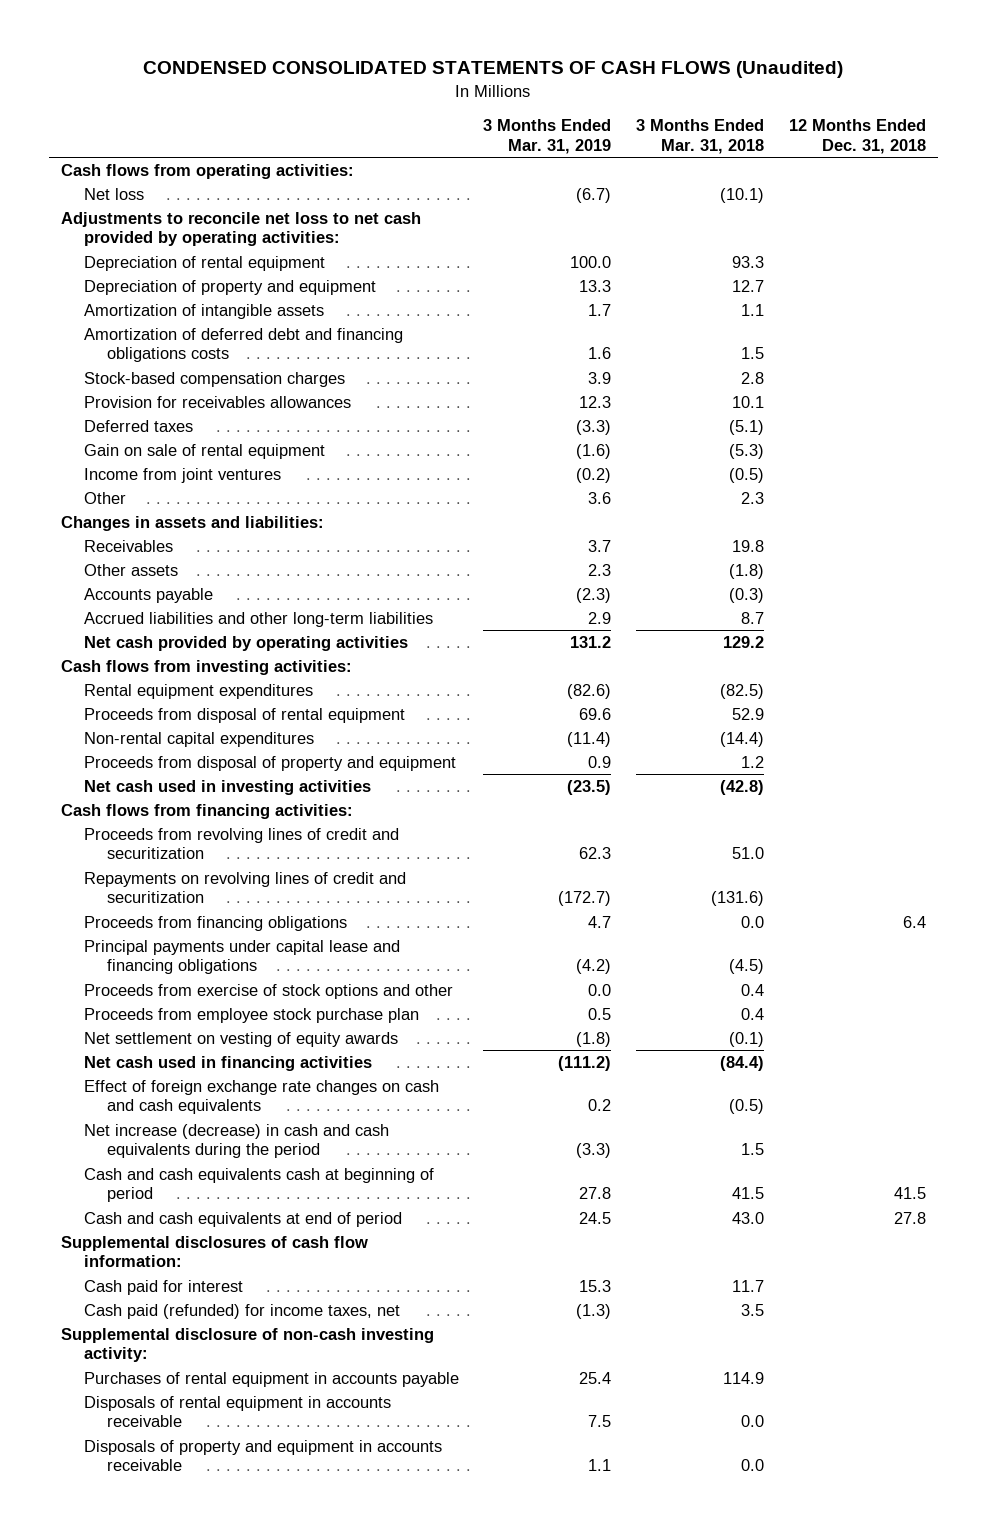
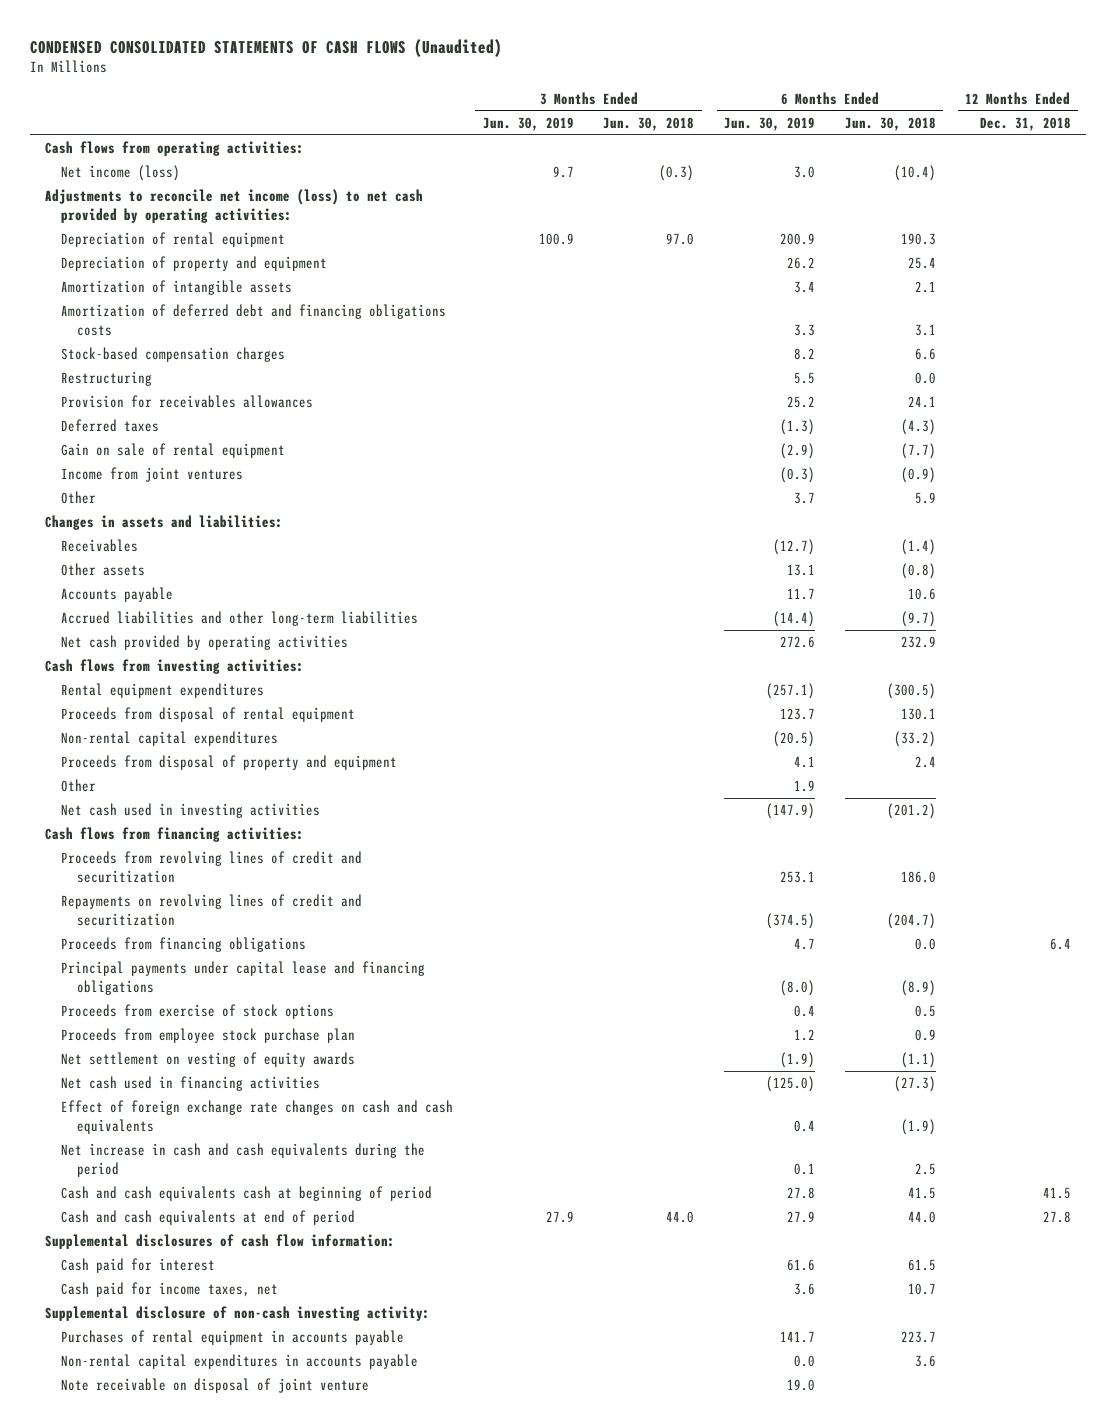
- | 3 Months Ended Mar. 31, 2019 | 3 Months Ended Mar. 31, 2018 | 12 Months Ended Dec. 31, 2018
+ | 3 Months Ended Jun. 30, 2019 | 3 Months Ended Jun. 30, 2018 | 6 Months Ended Jun. 30, 2019 | 6 Months Ended Jun. 30, 2018 | 12 Months Ended Dec. 31, 2018
- Net loss | (6.7) | (10.1) |
- Adjustments to reconcile net loss to net cash provided by operating activities:
+ Net income (loss) | 9.7 | (0.3) | 3.0 | (10.4) |
+ Adjustments to reconcile net income (loss) to net cash provided by operating activities:
+ Restructuring | | | 5.5 | 0.0 |
+ Other | | | 1.9 | |
- Proceeds from exercise of stock options and other | 0.0 | 0.4 |
+ Proceeds from exercise of stock options | | | 0.4 | 0.5 |
- Net increase (decrease) in cash and cash equivalents during the period | (3.3) | 1.5 |
+ Net increase in cash and cash equivalents during the period | | | 0.1 | 2.5 |
- Cash paid (refunded) for income taxes, net | (1.3) | 3.5 |
+ Cash paid for income taxes, net | | | 3.6 | 10.7 |
- Disposals of rental equipment in accounts receivable | 7.5 | 0.0 |
- Disposals of property and equipment in accounts receivable | 1.1 | 0.0 |
+ Non-rental capital expenditures in accounts payable | | | 0.0 | 3.6 |
+ Note receivable on disposal of joint venture | | | 19.0 | |

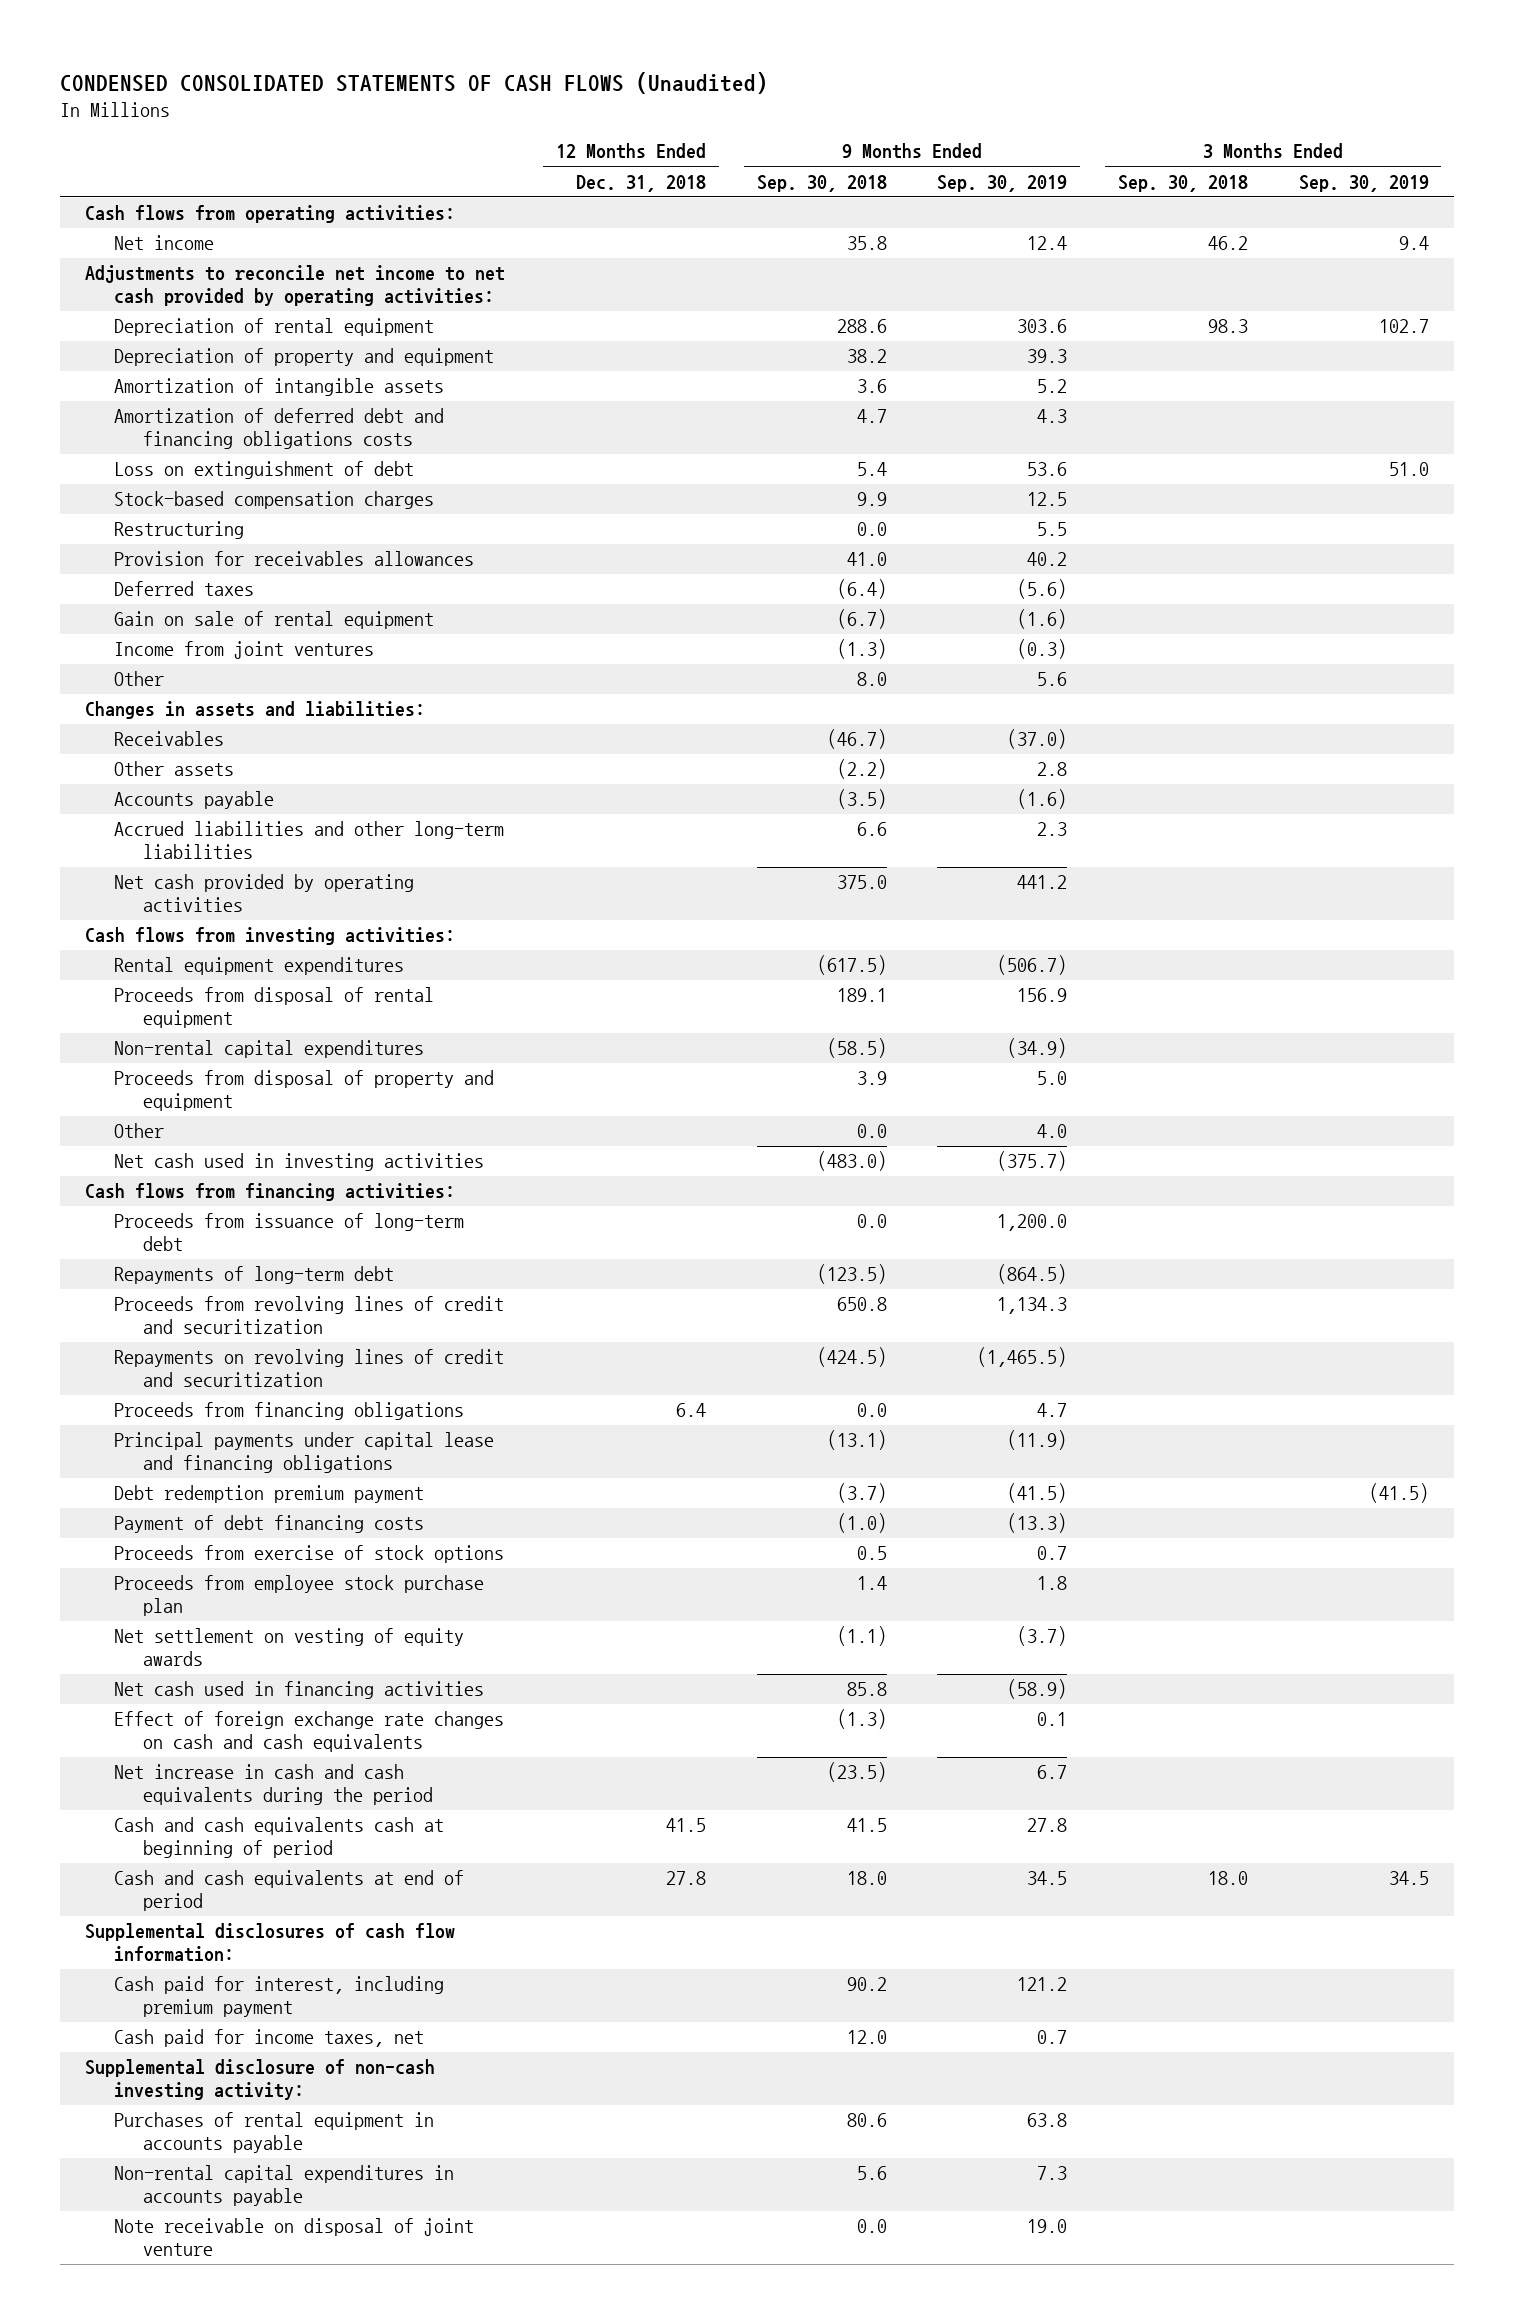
- | 3 Months Ended Jun. 30, 2019 | 3 Months Ended Jun. 30, 2018 | 6 Months Ended Jun. 30, 2019 | 6 Months Ended Jun. 30, 2018 | 12 Months Ended Dec. 31, 2018
+ | 12 Months Ended Dec. 31, 2018 | 9 Months Ended Sep. 30, 2018 | 9 Months Ended Sep. 30, 2019 | 3 Months Ended Sep. 30, 2018 | 3 Months Ended Sep. 30, 2019
- Net income (loss) | 9.7 | (0.3) | 3.0 | (10.4) |
- Adjustments to reconcile net income (loss) to net cash provided by operating activities:
+ Net income | | 35.8 | 12.4 | 46.2 | 9.4
+ Adjustments to reconcile net income to net cash provided by operating activities:
+ Loss on extinguishment of debt | | 5.4 | 53.6 | | 51.0
+ Proceeds from issuance of long-term debt | | 0.0 | 1,200.0 | |
+ Repayments of long-term debt | | (123.5) | (864.5) | |
+ Debt redemption premium payment | | (3.7) | (41.5) | | (41.5)
+ Payment of debt financing costs | | (1.0) | (13.3) | |
- Cash paid for interest | | | 61.6 | 61.5 |
+ Cash paid for interest, including premium payment | | 90.2 | 121.2 | |

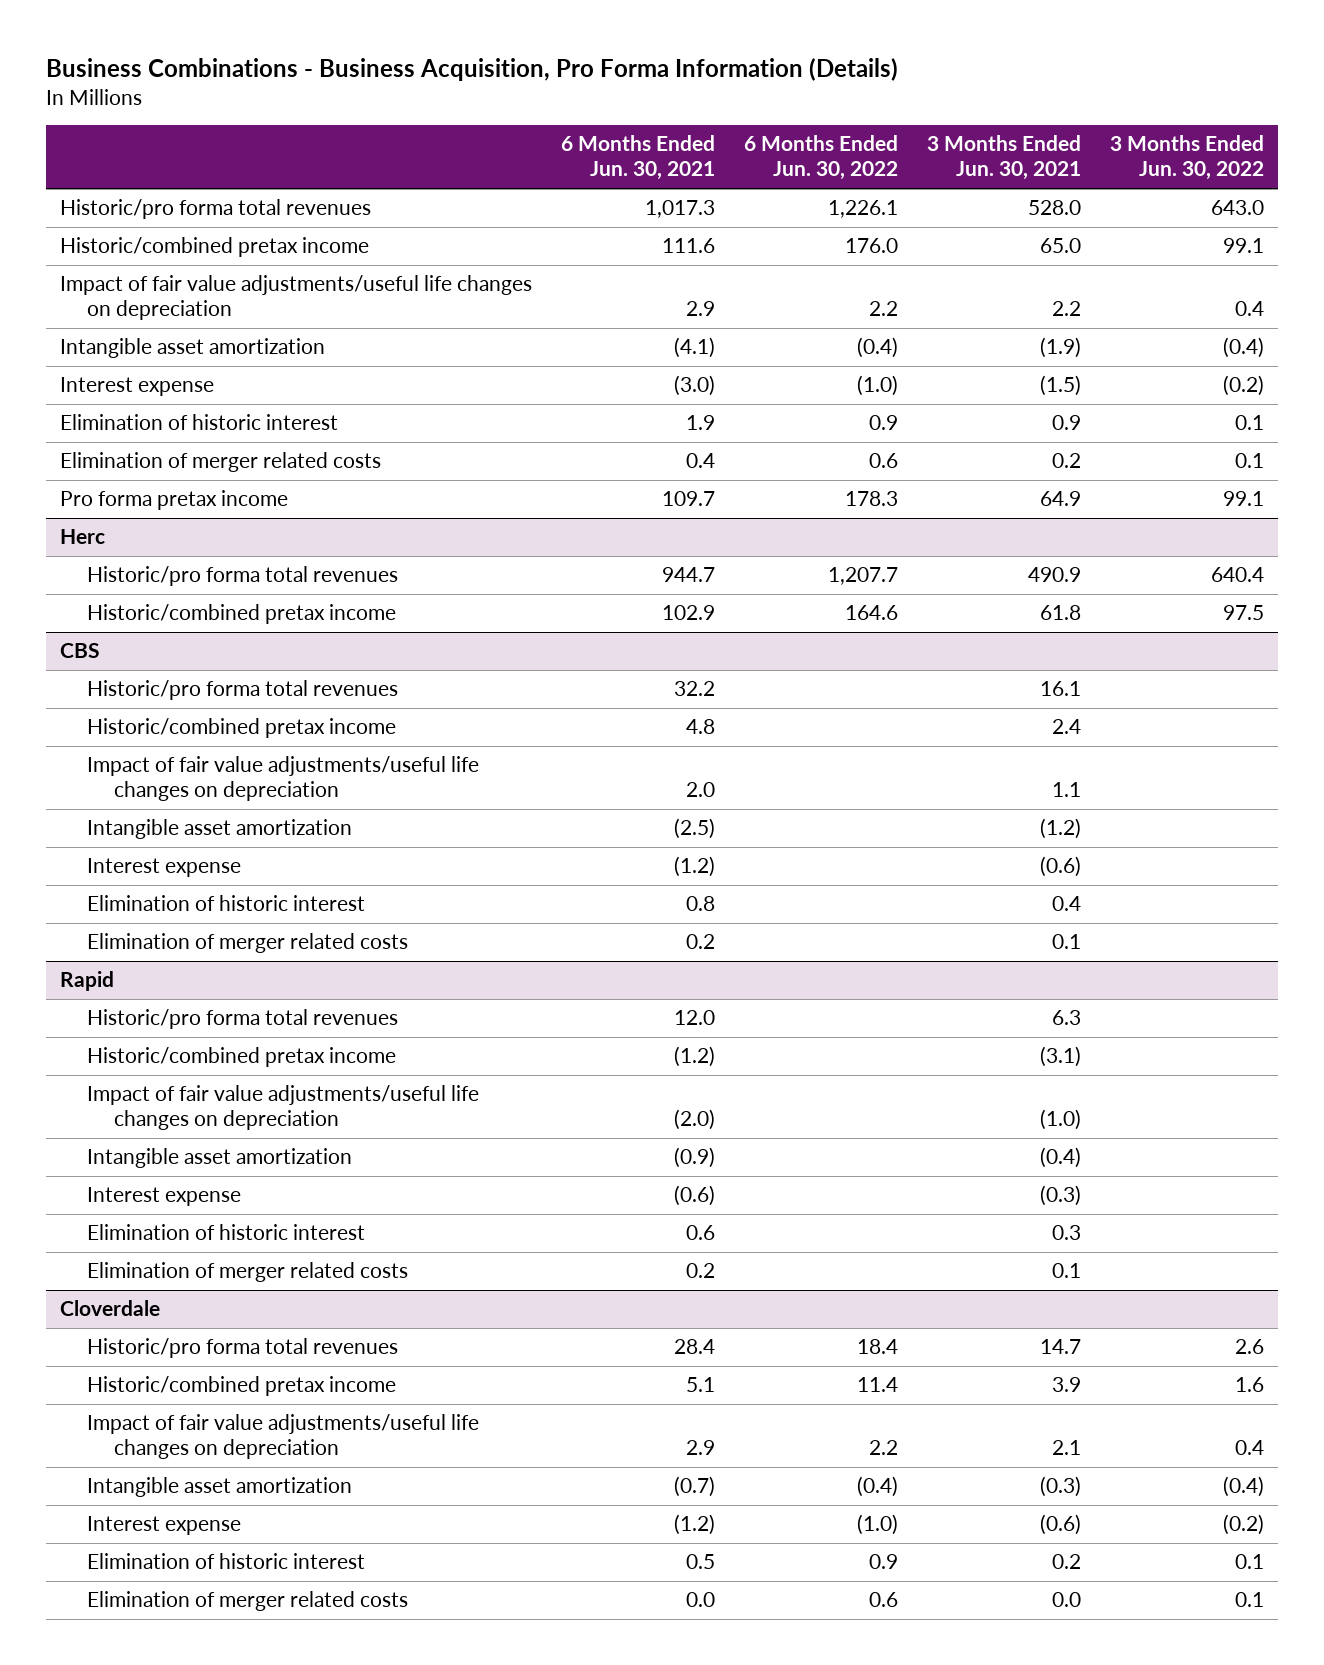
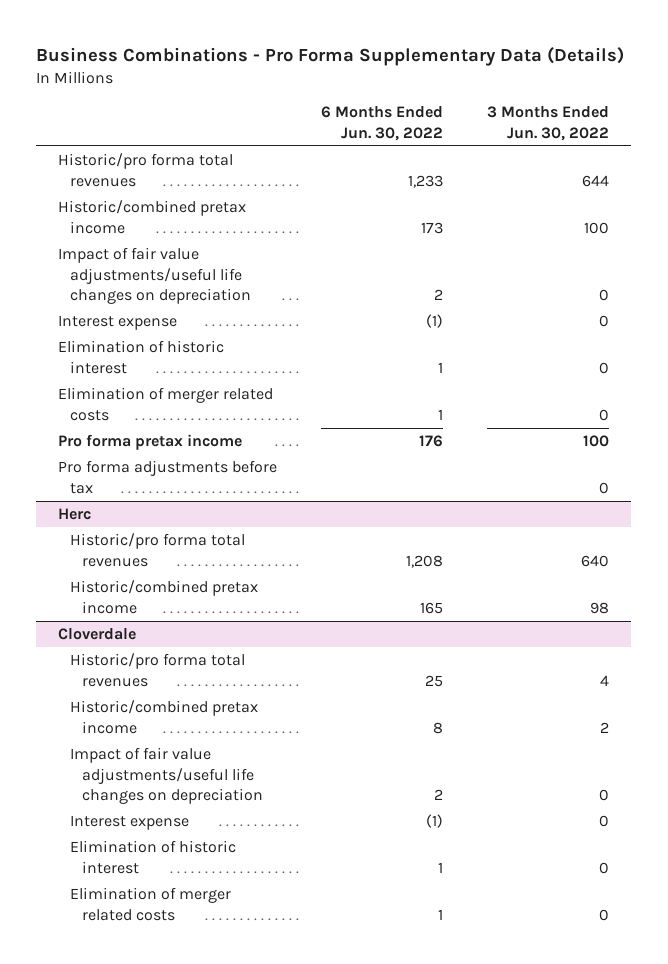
- Business Combinations - Business Acquisition, Pro Forma Information (Details)
+ Business Combinations - Pro Forma Supplementary Data (Details)
- | 6 Months Ended Jun. 30, 2021 | 6 Months Ended Jun. 30, 2022 | 3 Months Ended Jun. 30, 2021 | 3 Months Ended Jun. 30, 2022
+ | 6 Months Ended Jun. 30, 2022 | 3 Months Ended Jun. 30, 2022
- Historic/pro forma total revenues | 1,017.3 | 1,226.1 | 528.0 | 643.0
- Historic/combined pretax income | 111.6 | 176.0 | 65.0 | 99.1
- Impact of fair value adjustments/useful life changes on depreciation | 2.9 | 2.2 | 2.2 | 0.4
- Intangible asset amortization | (4.1) | (0.4) | (1.9) | (0.4)
- Interest expense | (3.0) | (1.0) | (1.5) | (0.2)
- Elimination of historic interest | 1.9 | 0.9 | 0.9 | 0.1
- Elimination of merger related costs | 0.4 | 0.6 | 0.2 | 0.1
- Pro forma pretax income | 109.7 | 178.3 | 64.9 | 99.1
+ Historic/pro forma total revenues | 1,233 | 644
+ Historic/combined pretax income | 173 | 100
+ Impact of fair value adjustments/useful life changes on depreciation | 2 | 0
+ Interest expense | (1) | 0
+ Elimination of historic interest | 1 | 0
+ Elimination of merger related costs | 1 | 0
+ Pro forma pretax income | 176 | 100
+ Pro forma adjustments before tax | | 0
@ Herc
- Historic/pro forma total revenues | 944.7 | 1,207.7 | 490.9 | 640.4
- Historic/combined pretax income | 102.9 | 164.6 | 61.8 | 97.5
- CBS
- Historic/pro forma total revenues | 32.2 | | 16.1 |
- Historic/combined pretax income | 4.8 | | 2.4 |
- Impact of fair value adjustments/useful life changes on depreciation | 2.0 | | 1.1 |
- Intangible asset amortization | (2.5) | | (1.2) |
- Interest expense | (1.2) | | (0.6) |
- Elimination of historic interest | 0.8 | | 0.4 |
- Elimination of merger related costs | 0.2 | | 0.1 |
- Rapid
- Historic/pro forma total revenues | 12.0 | | 6.3 |
- Historic/combined pretax income | (1.2) | | (3.1) |
- Impact of fair value adjustments/useful life changes on depreciation | (2.0) | | (1.0) |
- Intangible asset amortization | (0.9) | | (0.4) |
- Interest expense | (0.6) | | (0.3) |
- Elimination of historic interest | 0.6 | | 0.3 |
- Elimination of merger related costs | 0.2 | | 0.1 |
@ Herc
+ Historic/pro forma total revenues | 1,208 | 640
+ Historic/combined pretax income | 165 | 98
@ Cloverdale
- Historic/pro forma total revenues | 28.4 | 18.4 | 14.7 | 2.6
- Historic/combined pretax income | 5.1 | 11.4 | 3.9 | 1.6
- Impact of fair value adjustments/useful life changes on depreciation | 2.9 | 2.2 | 2.1 | 0.4
- Intangible asset amortization | (0.7) | (0.4) | (0.3) | (0.4)
- Interest expense | (1.2) | (1.0) | (0.6) | (0.2)
- Elimination of historic interest | 0.5 | 0.9 | 0.2 | 0.1
- Elimination of merger related costs | 0.0 | 0.6 | 0.0 | 0.1
+ Historic/pro forma total revenues | 25 | 4
+ Historic/combined pretax income | 8 | 2
+ Impact of fair value adjustments/useful life changes on depreciation | 2 | 0
+ Interest expense | (1) | 0
+ Elimination of historic interest | 1 | 0
+ Elimination of merger related costs | 1 | 0

